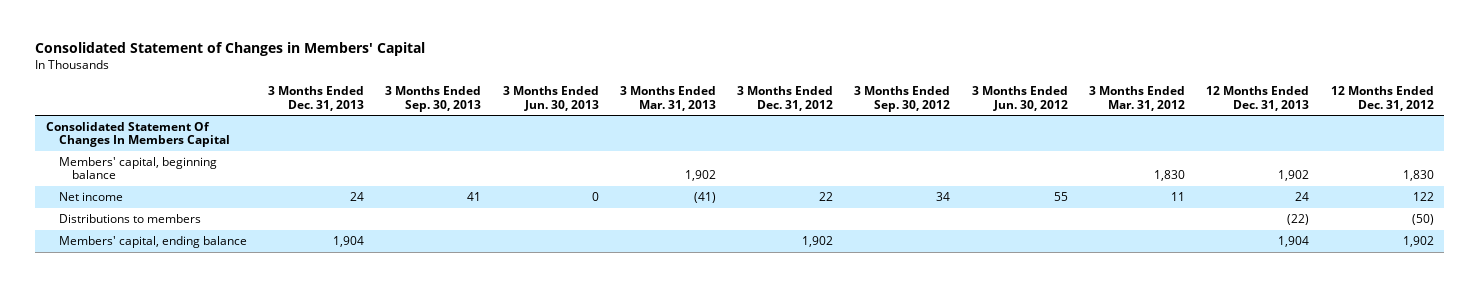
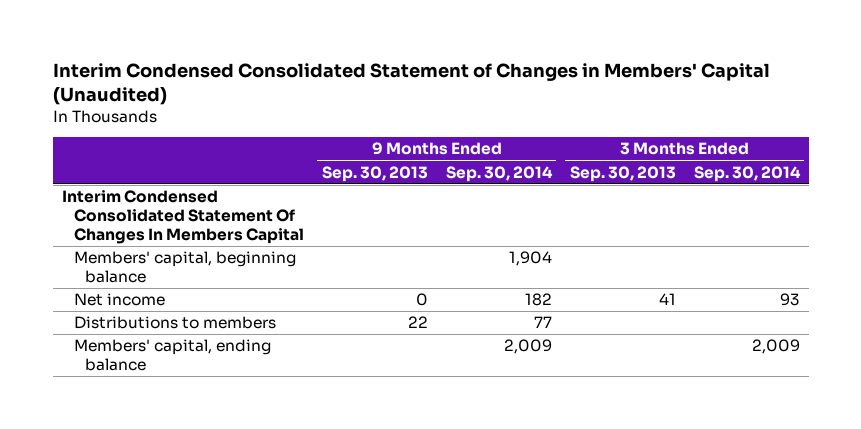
- Consolidated Statement of Changes in Members' Capital
+ Interim Condensed Consolidated Statement of Changes in Members' Capital (Unaudited)
- | 3 Months Ended Dec. 31, 2013 | 3 Months Ended Sep. 30, 2013 | 3 Months Ended Jun. 30, 2013 | 3 Months Ended Mar. 31, 2013 | 3 Months Ended Dec. 31, 2012 | 3 Months Ended Sep. 30, 2012 | 3 Months Ended Jun. 30, 2012 | 3 Months Ended Mar. 31, 2012 | 12 Months Ended Dec. 31, 2013 | 12 Months Ended Dec. 31, 2012
+ | 9 Months Ended Sep. 30, 2013 | 9 Months Ended Sep. 30, 2014 | 3 Months Ended Sep. 30, 2013 | 3 Months Ended Sep. 30, 2014
- Consolidated Statement Of Changes In Members Capital
+ Interim Condensed Consolidated Statement Of Changes In Members Capital

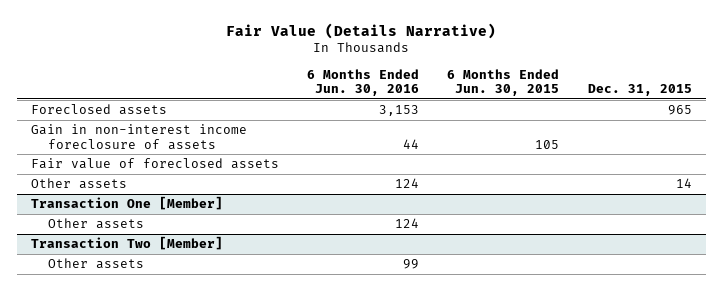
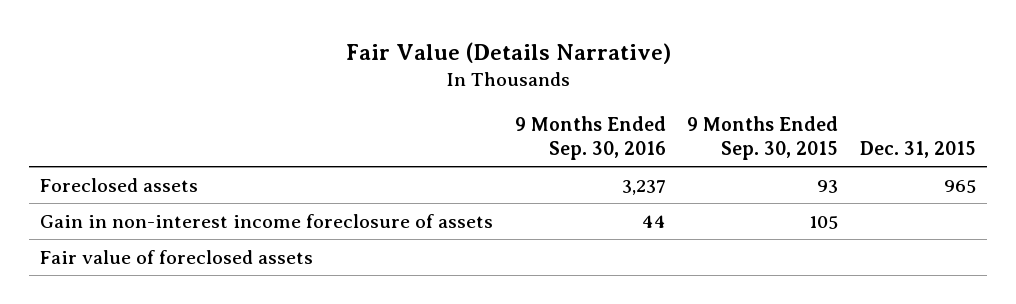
- | 6 Months Ended Jun. 30, 2016 | 6 Months Ended Jun. 30, 2015 | Dec. 31, 2015
+ | 9 Months Ended Sep. 30, 2016 | 9 Months Ended Sep. 30, 2015 | Dec. 31, 2015
- Other assets | 124 | | 14
- Transaction One [Member]
- Other assets | 124 | |
- Transaction Two [Member]
- Other assets | 99 | |

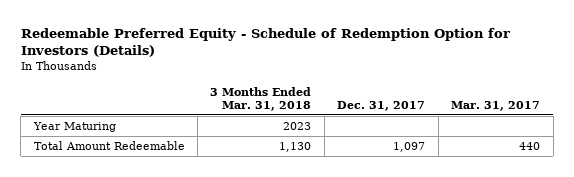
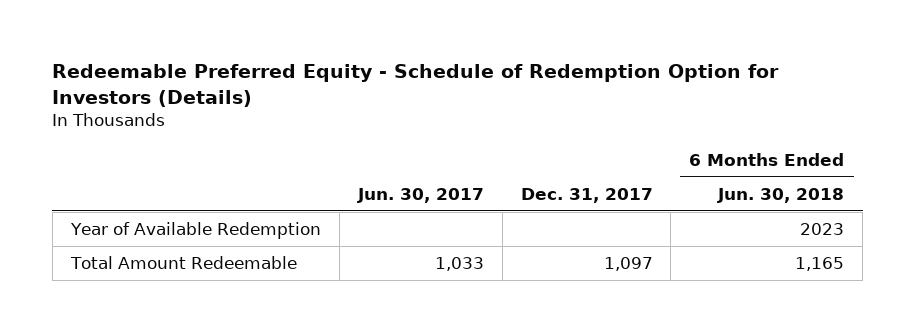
- | 3 Months Ended Mar. 31, 2018 | Dec. 31, 2017 | Mar. 31, 2017
+ | Jun. 30, 2017 | Dec. 31, 2017 | 6 Months Ended Jun. 30, 2018
- Year Maturing | 2023 | |
+ Year of Available Redemption | | | 2023

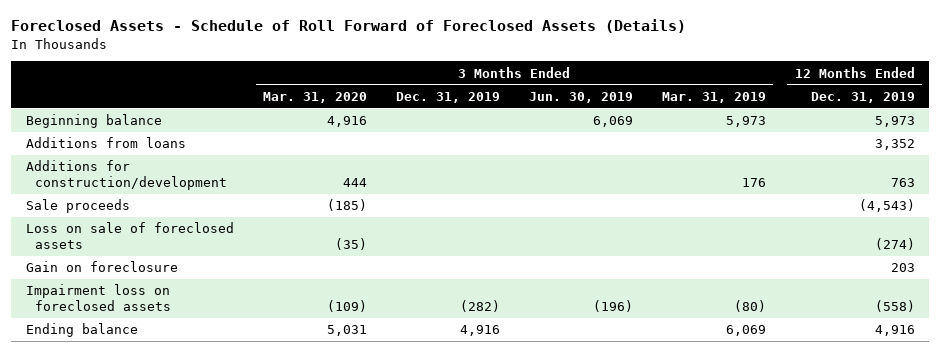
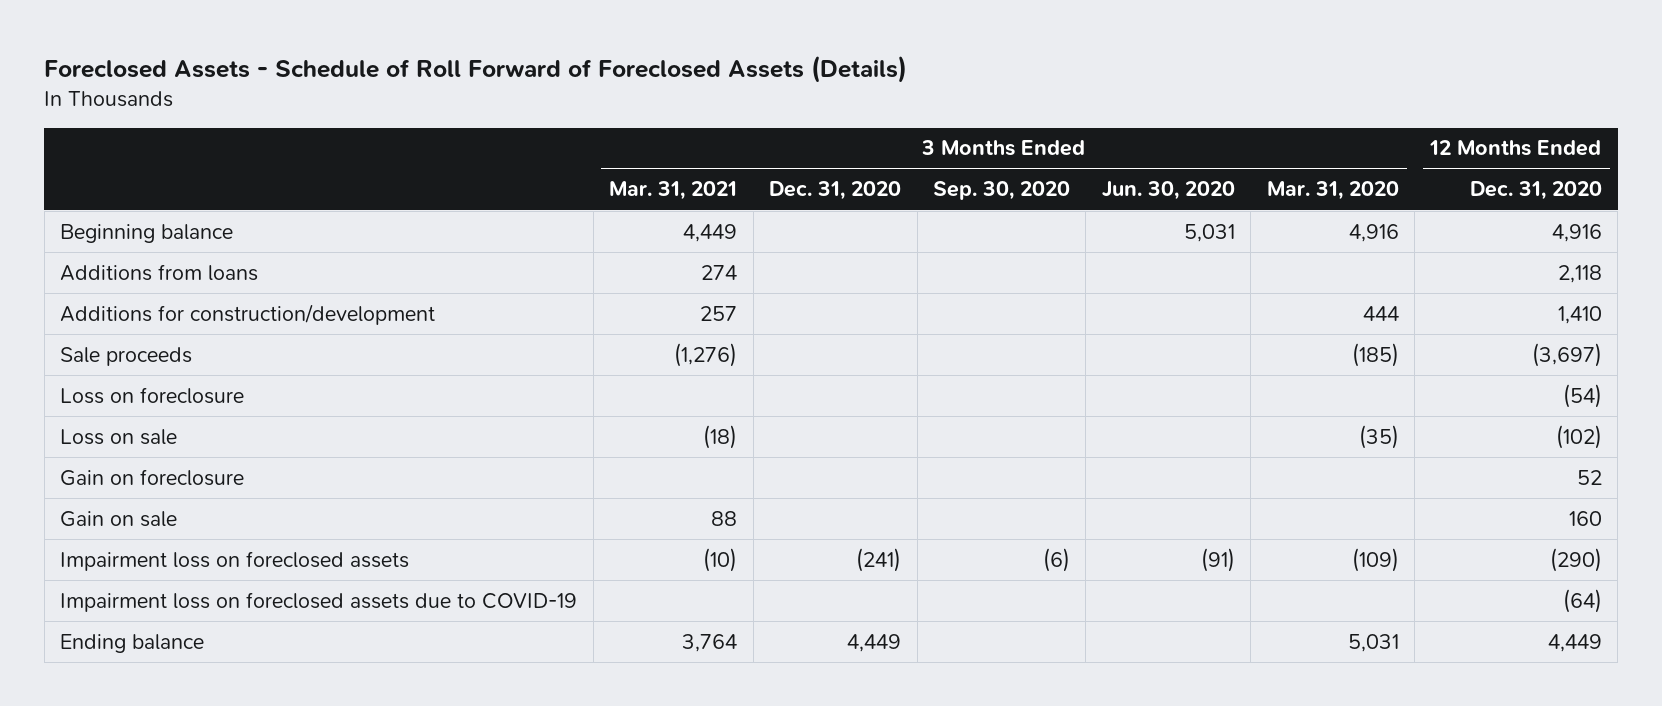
- | 3 Months Ended Mar. 31, 2020 | 3 Months Ended Dec. 31, 2019 | 3 Months Ended Jun. 30, 2019 | 3 Months Ended Mar. 31, 2019 | 12 Months Ended Dec. 31, 2019
+ | 3 Months Ended Mar. 31, 2021 | 3 Months Ended Dec. 31, 2020 | 3 Months Ended Sep. 30, 2020 | 3 Months Ended Jun. 30, 2020 | 3 Months Ended Mar. 31, 2020 | 12 Months Ended Dec. 31, 2020
- Loss on sale of foreclosed assets | (35) | | | | (274)
+ Loss on foreclosure | | | | | | (54)
+ Loss on sale | (18) | | | | (35) | (102)
+ Gain on sale | 88 | | | | | 160
+ Impairment loss on foreclosed assets due to COVID-19 | | | | | | (64)

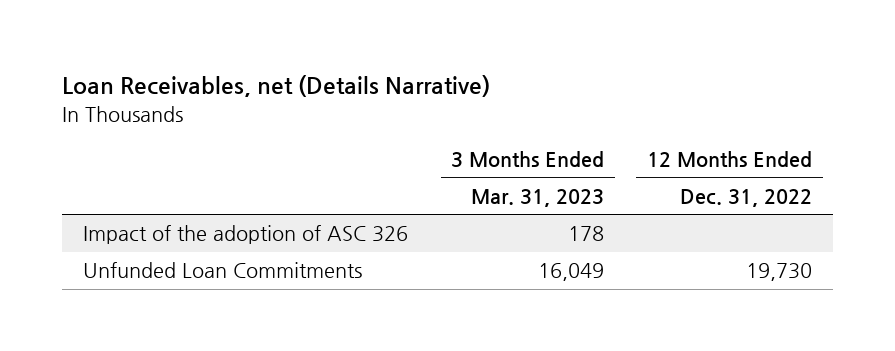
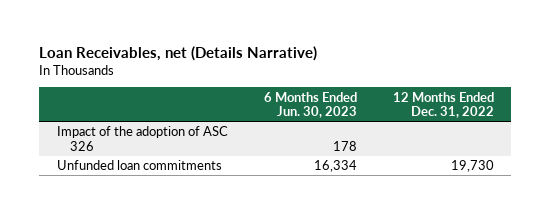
- | 3 Months Ended Mar. 31, 2023 | 12 Months Ended Dec. 31, 2022
+ | 6 Months Ended Jun. 30, 2023 | 12 Months Ended Dec. 31, 2022
- Unfunded Loan Commitments | 16,049 | 19,730
+ Unfunded loan commitments | 16,334 | 19,730

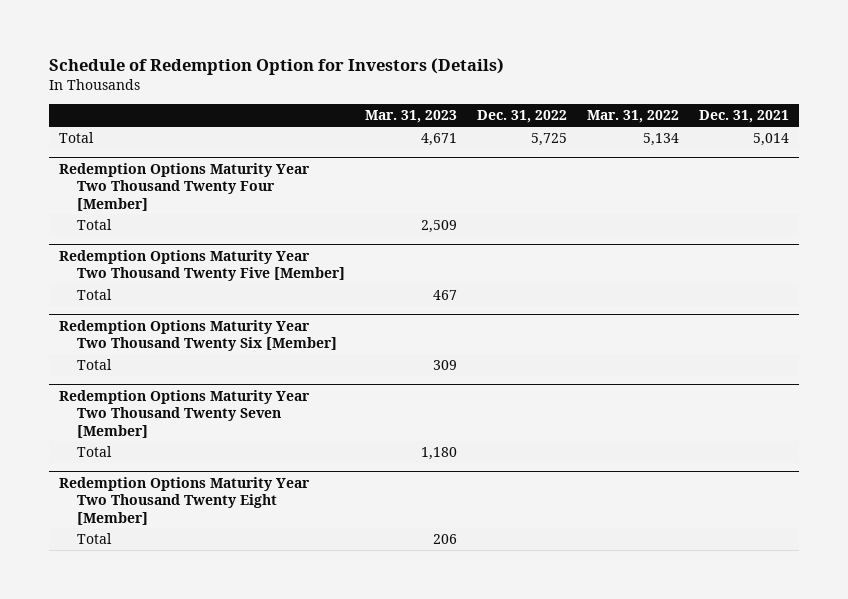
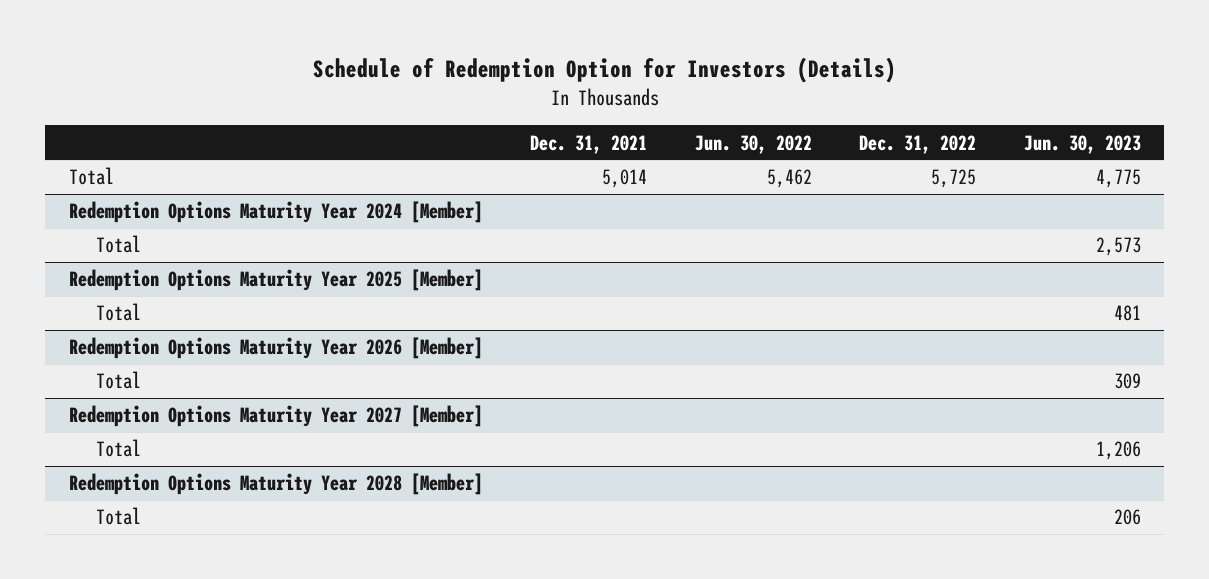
- | Mar. 31, 2023 | Dec. 31, 2022 | Mar. 31, 2022 | Dec. 31, 2021
+ | Dec. 31, 2021 | Jun. 30, 2022 | Dec. 31, 2022 | Jun. 30, 2023
- Redemption Options Maturity Year Two Thousand Twenty Four [Member]
+ Redemption Options Maturity Year 2024 [Member]
- Redemption Options Maturity Year Two Thousand Twenty Five [Member]
+ Redemption Options Maturity Year 2025 [Member]
- Redemption Options Maturity Year Two Thousand Twenty Six [Member]
+ Redemption Options Maturity Year 2026 [Member]
- Redemption Options Maturity Year Two Thousand Twenty Seven [Member]
+ Redemption Options Maturity Year 2027 [Member]
- Redemption Options Maturity Year Two Thousand Twenty Eight [Member]
+ Redemption Options Maturity Year 2028 [Member]

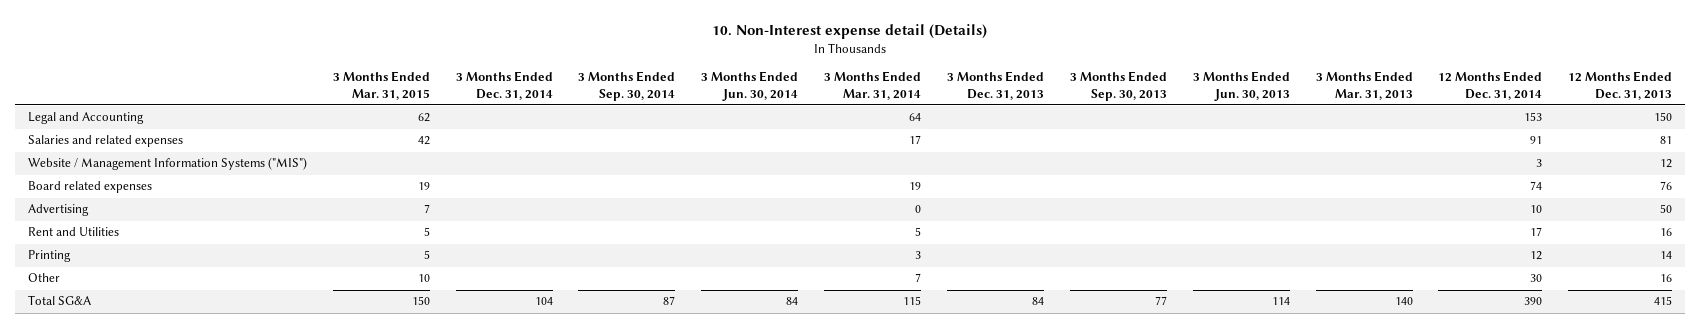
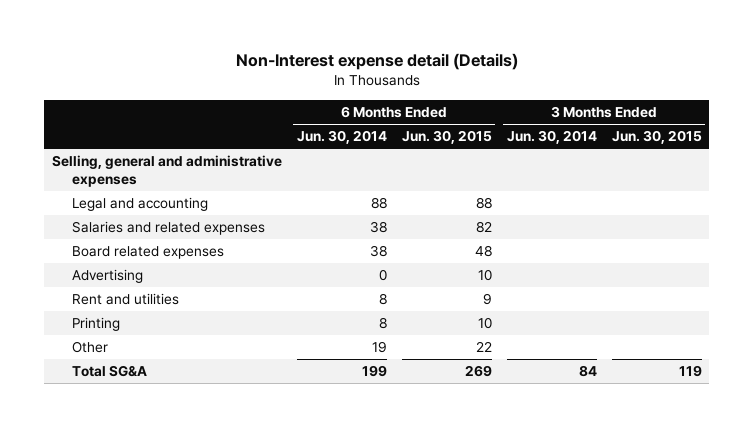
- 10. Non-Interest expense detail (Details)
+ Non-Interest expense detail (Details)
- | 3 Months Ended Mar. 31, 2015 | 3 Months Ended Dec. 31, 2014 | 3 Months Ended Sep. 30, 2014 | 3 Months Ended Jun. 30, 2014 | 3 Months Ended Mar. 31, 2014 | 3 Months Ended Dec. 31, 2013 | 3 Months Ended Sep. 30, 2013 | 3 Months Ended Jun. 30, 2013 | 3 Months Ended Mar. 31, 2013 | 12 Months Ended Dec. 31, 2014 | 12 Months Ended Dec. 31, 2013
+ | 6 Months Ended Jun. 30, 2014 | 6 Months Ended Jun. 30, 2015 | 3 Months Ended Jun. 30, 2014 | 3 Months Ended Jun. 30, 2015
- Legal and Accounting | 62 | | | | 64 | | | | | 153 | 150
+ Selling, general and administrative expenses
+ Legal and accounting | 88 | 88 | |
- Website / Management Information Systems ("MIS") | | | | | | | | | | 3 | 12
- Rent and Utilities | 5 | | | | 5 | | | | | 17 | 16
+ Rent and utilities | 8 | 9 | |

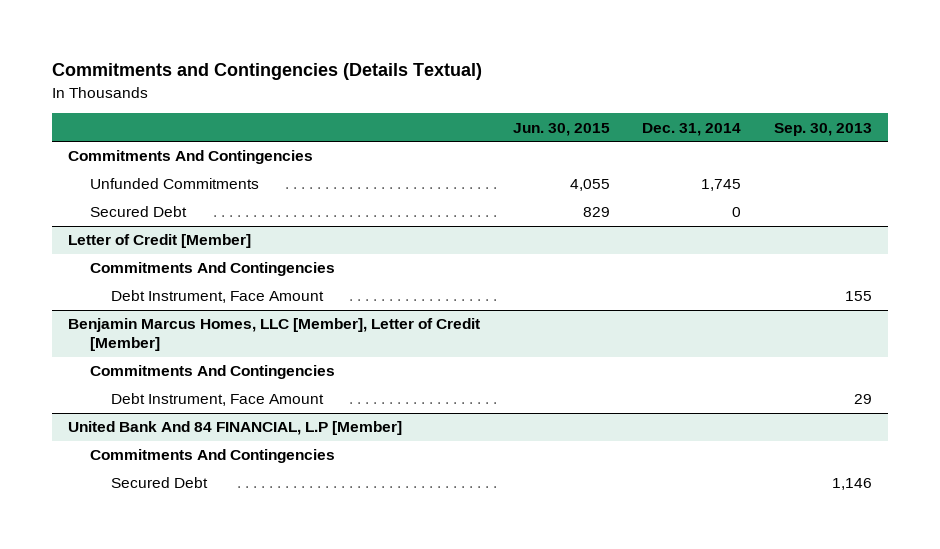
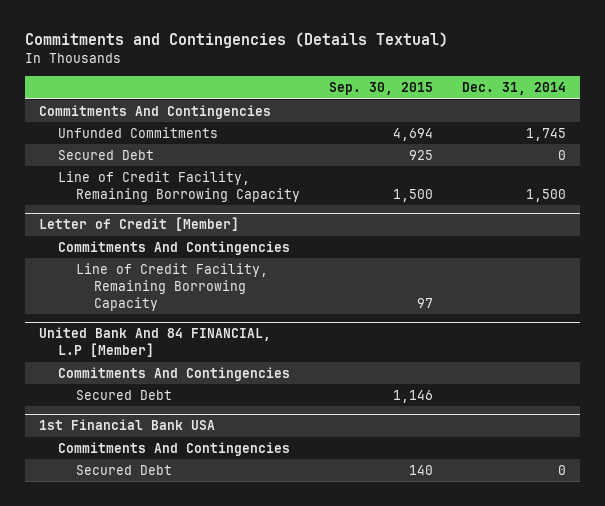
- | Jun. 30, 2015 | Dec. 31, 2014 | Sep. 30, 2013
+ | Sep. 30, 2015 | Dec. 31, 2014
+ Line of Credit Facility, Remaining Borrowing Capacity | 1,500 | 1,500
@ Letter of Credit [Member]
- Debt Instrument, Face Amount | | | 155
- Benjamin Marcus Homes, LLC [Member], Letter of Credit [Member]
- Commitments And Contingencies
- Debt Instrument, Face Amount | | | 29
@ Letter of Credit [Member]
+ Line of Credit Facility, Remaining Borrowing Capacity | 97 |
+ 1st Financial Bank USA
+ Commitments And Contingencies
+ Secured Debt | 140 | 0

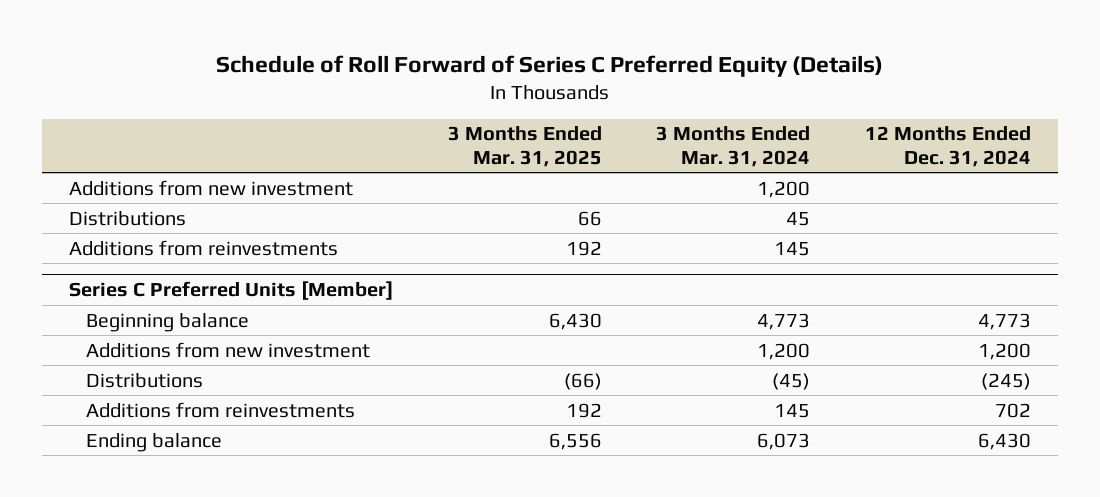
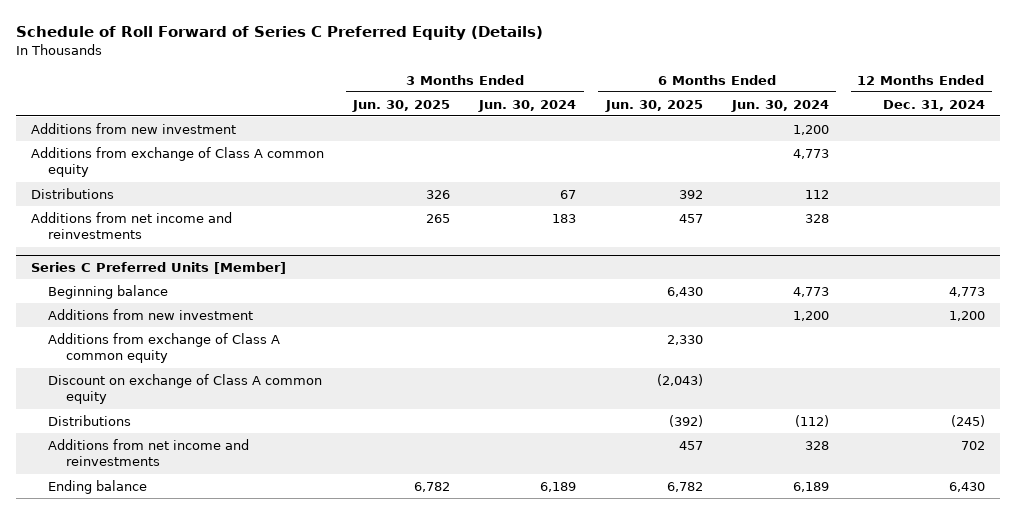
- | 3 Months Ended Mar. 31, 2025 | 3 Months Ended Mar. 31, 2024 | 12 Months Ended Dec. 31, 2024
+ | 3 Months Ended Jun. 30, 2025 | 3 Months Ended Jun. 30, 2024 | 6 Months Ended Jun. 30, 2025 | 6 Months Ended Jun. 30, 2024 | 12 Months Ended Dec. 31, 2024
+ Additions from exchange of Class A common equity | | | | 4,773 |
- Additions from reinvestments | 192 | 145 |
+ Additions from net income and reinvestments | 265 | 183 | 457 | 328 |
@ Series C Preferred Units [Member]
+ Additions from exchange of Class A common equity | | | 2,330 | |
+ Discount on exchange of Class A common equity | | | (2,043) | |
- Additions from reinvestments | 192 | 145 | 702
+ Additions from net income and reinvestments | | | 457 | 328 | 702

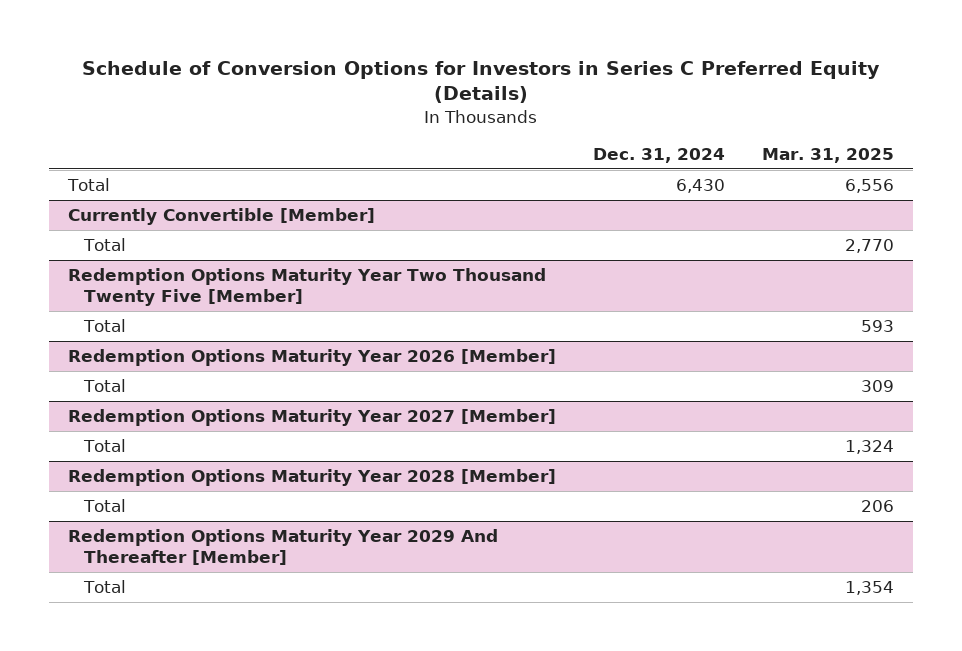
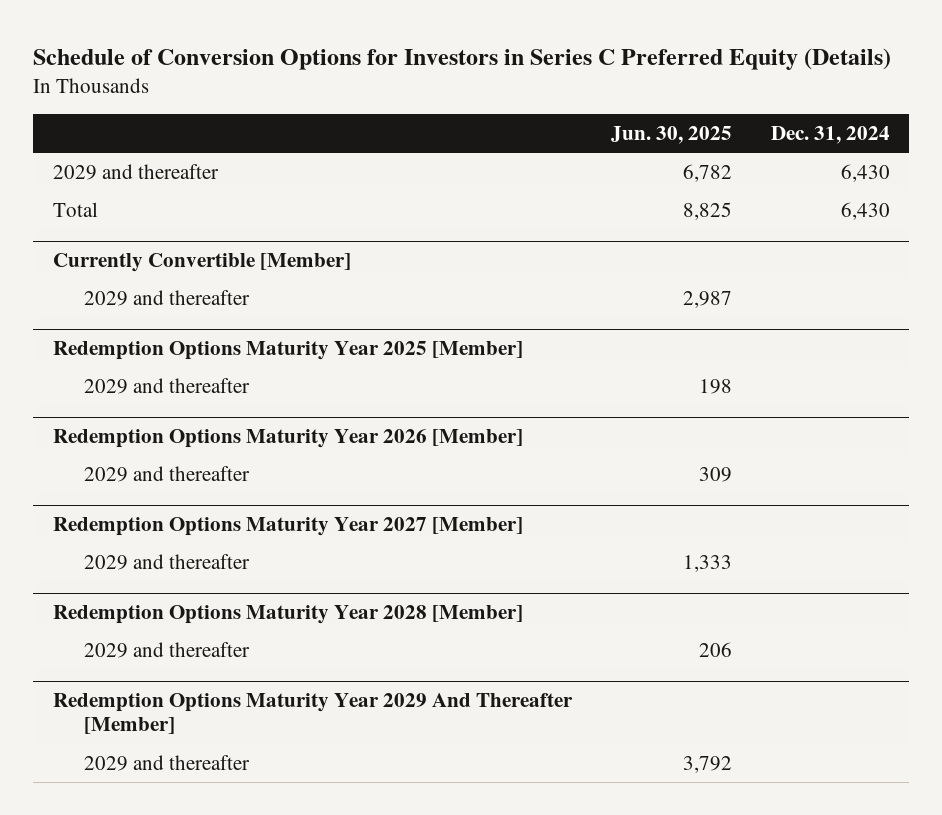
- | Dec. 31, 2024 | Mar. 31, 2025
+ | Jun. 30, 2025 | Dec. 31, 2024
+ 2029 and thereafter | 6,782 | 6,430
@ Currently Convertible [Member]
- Total | | 2,770
- Redemption Options Maturity Year Two Thousand Twenty Five [Member]
- Total | | 593
@ Currently Convertible [Member]
+ 2029 and thereafter | 2,987 |
+ Redemption Options Maturity Year 2025 [Member]
+ 2029 and thereafter | 198 |
@ Redemption Options Maturity Year 2026 [Member]
- Total | | 309
+ 2029 and thereafter | 309 |
@ Redemption Options Maturity Year 2027 [Member]
- Total | | 1,324
+ 2029 and thereafter | 1,333 |
@ Redemption Options Maturity Year 2028 [Member]
- Total | | 206
+ 2029 and thereafter | 206 |
@ Redemption Options Maturity Year 2029 And Thereafter [Member]
- Total | | 1,354
+ 2029 and thereafter | 3,792 |

